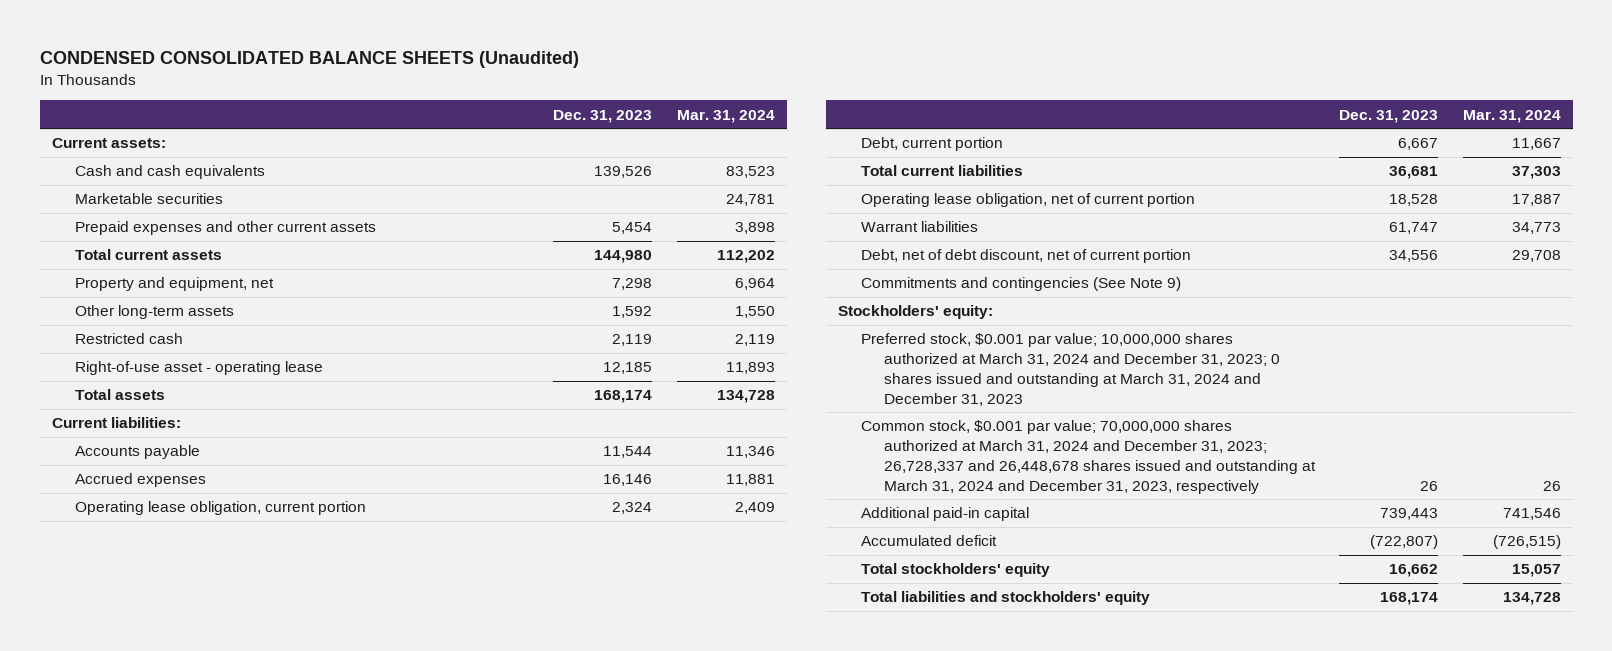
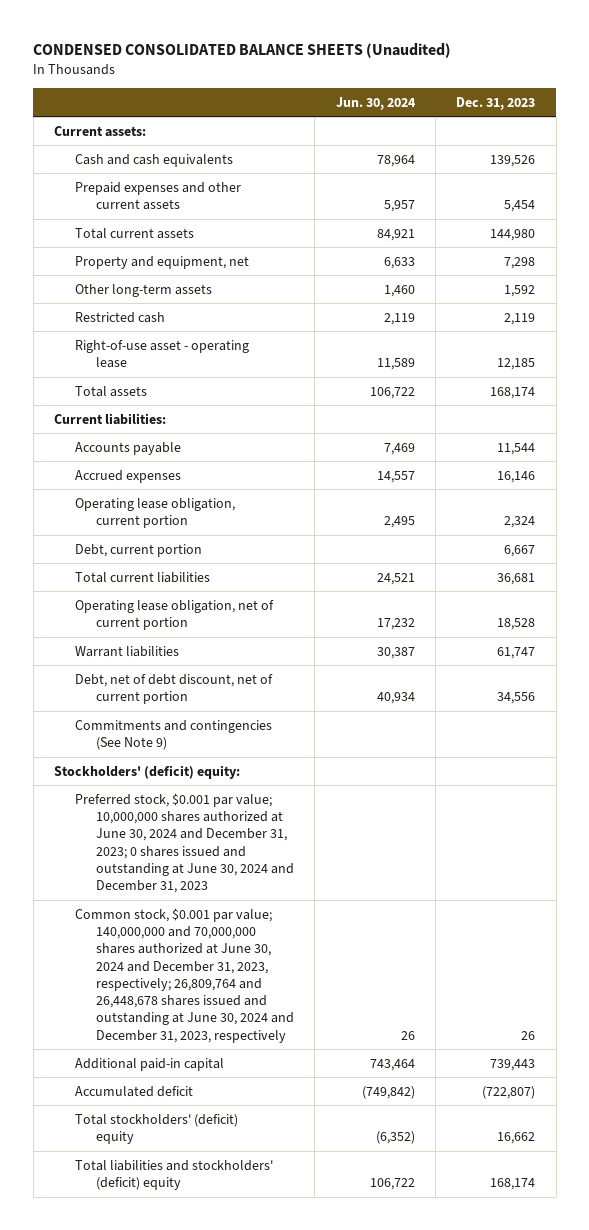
- | Dec. 31, 2023 | Mar. 31, 2024
+ | Jun. 30, 2024 | Dec. 31, 2023
- Marketable securities | | 24,781
- Stockholders' equity:
- Preferred stock, $0.001 par value; 10,000,000 shares authorized at March 31, 2024 and December 31, 2023; 0 shares issued and outstanding at March 31, 2024 and December 31, 2023
- Common stock, $0.001 par value; 70,000,000 shares authorized at March 31, 2024 and December 31, 2023; 26,728,337 and 26,448,678 shares issued and outstanding at March 31, 2024 and December 31, 2023, respectively | 26 | 26
+ Stockholders' (deficit) equity:
+ Preferred stock, $0.001 par value; 10,000,000 shares authorized at June 30, 2024 and December 31, 2023; 0 shares issued and outstanding at June 30, 2024 and December 31, 2023
+ Common stock, $0.001 par value; 140,000,000 and 70,000,000 shares authorized at June 30, 2024 and December 31, 2023, respectively; 26,809,764 and 26,448,678 shares issued and outstanding at June 30, 2024 and December 31, 2023, respectively | 26 | 26
- Total stockholders' equity | 16,662 | 15,057
- Total liabilities and stockholders' equity | 168,174 | 134,728
+ Total stockholders' (deficit) equity | (6,352) | 16,662
+ Total liabilities and stockholders' (deficit) equity | 106,722 | 168,174

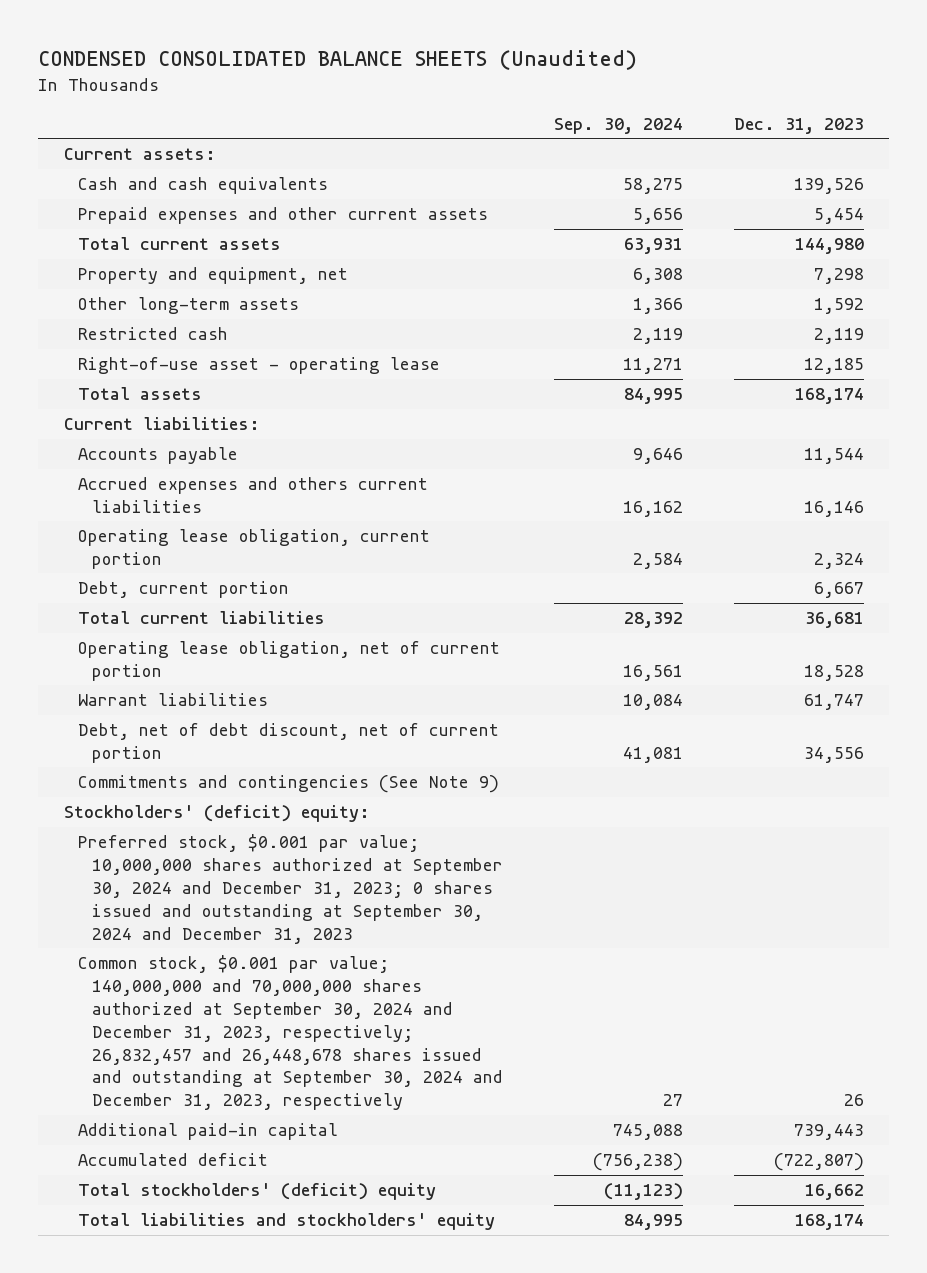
- | Jun. 30, 2024 | Dec. 31, 2023
+ | Sep. 30, 2024 | Dec. 31, 2023
- Accrued expenses | 14,557 | 16,146
+ Accrued expenses and others current liabilities | 16,162 | 16,146
- Preferred stock, $0.001 par value; 10,000,000 shares authorized at June 30, 2024 and December 31, 2023; 0 shares issued and outstanding at June 30, 2024 and December 31, 2023
- Common stock, $0.001 par value; 140,000,000 and 70,000,000 shares authorized at June 30, 2024 and December 31, 2023, respectively; 26,809,764 and 26,448,678 shares issued and outstanding at June 30, 2024 and December 31, 2023, respectively | 26 | 26
+ Preferred stock, $0.001 par value; 10,000,000 shares authorized at September 30, 2024 and December 31, 2023; 0 shares issued and outstanding at September 30, 2024 and December 31, 2023
+ Common stock, $0.001 par value; 140,000,000 and 70,000,000 shares authorized at September 30, 2024 and December 31, 2023, respectively; 26,832,457 and 26,448,678 shares issued and outstanding at September 30, 2024 and December 31, 2023, respectively | 27 | 26
- Total liabilities and stockholders' (deficit) equity | 106,722 | 168,174
+ Total liabilities and stockholders' equity | 84,995 | 168,174

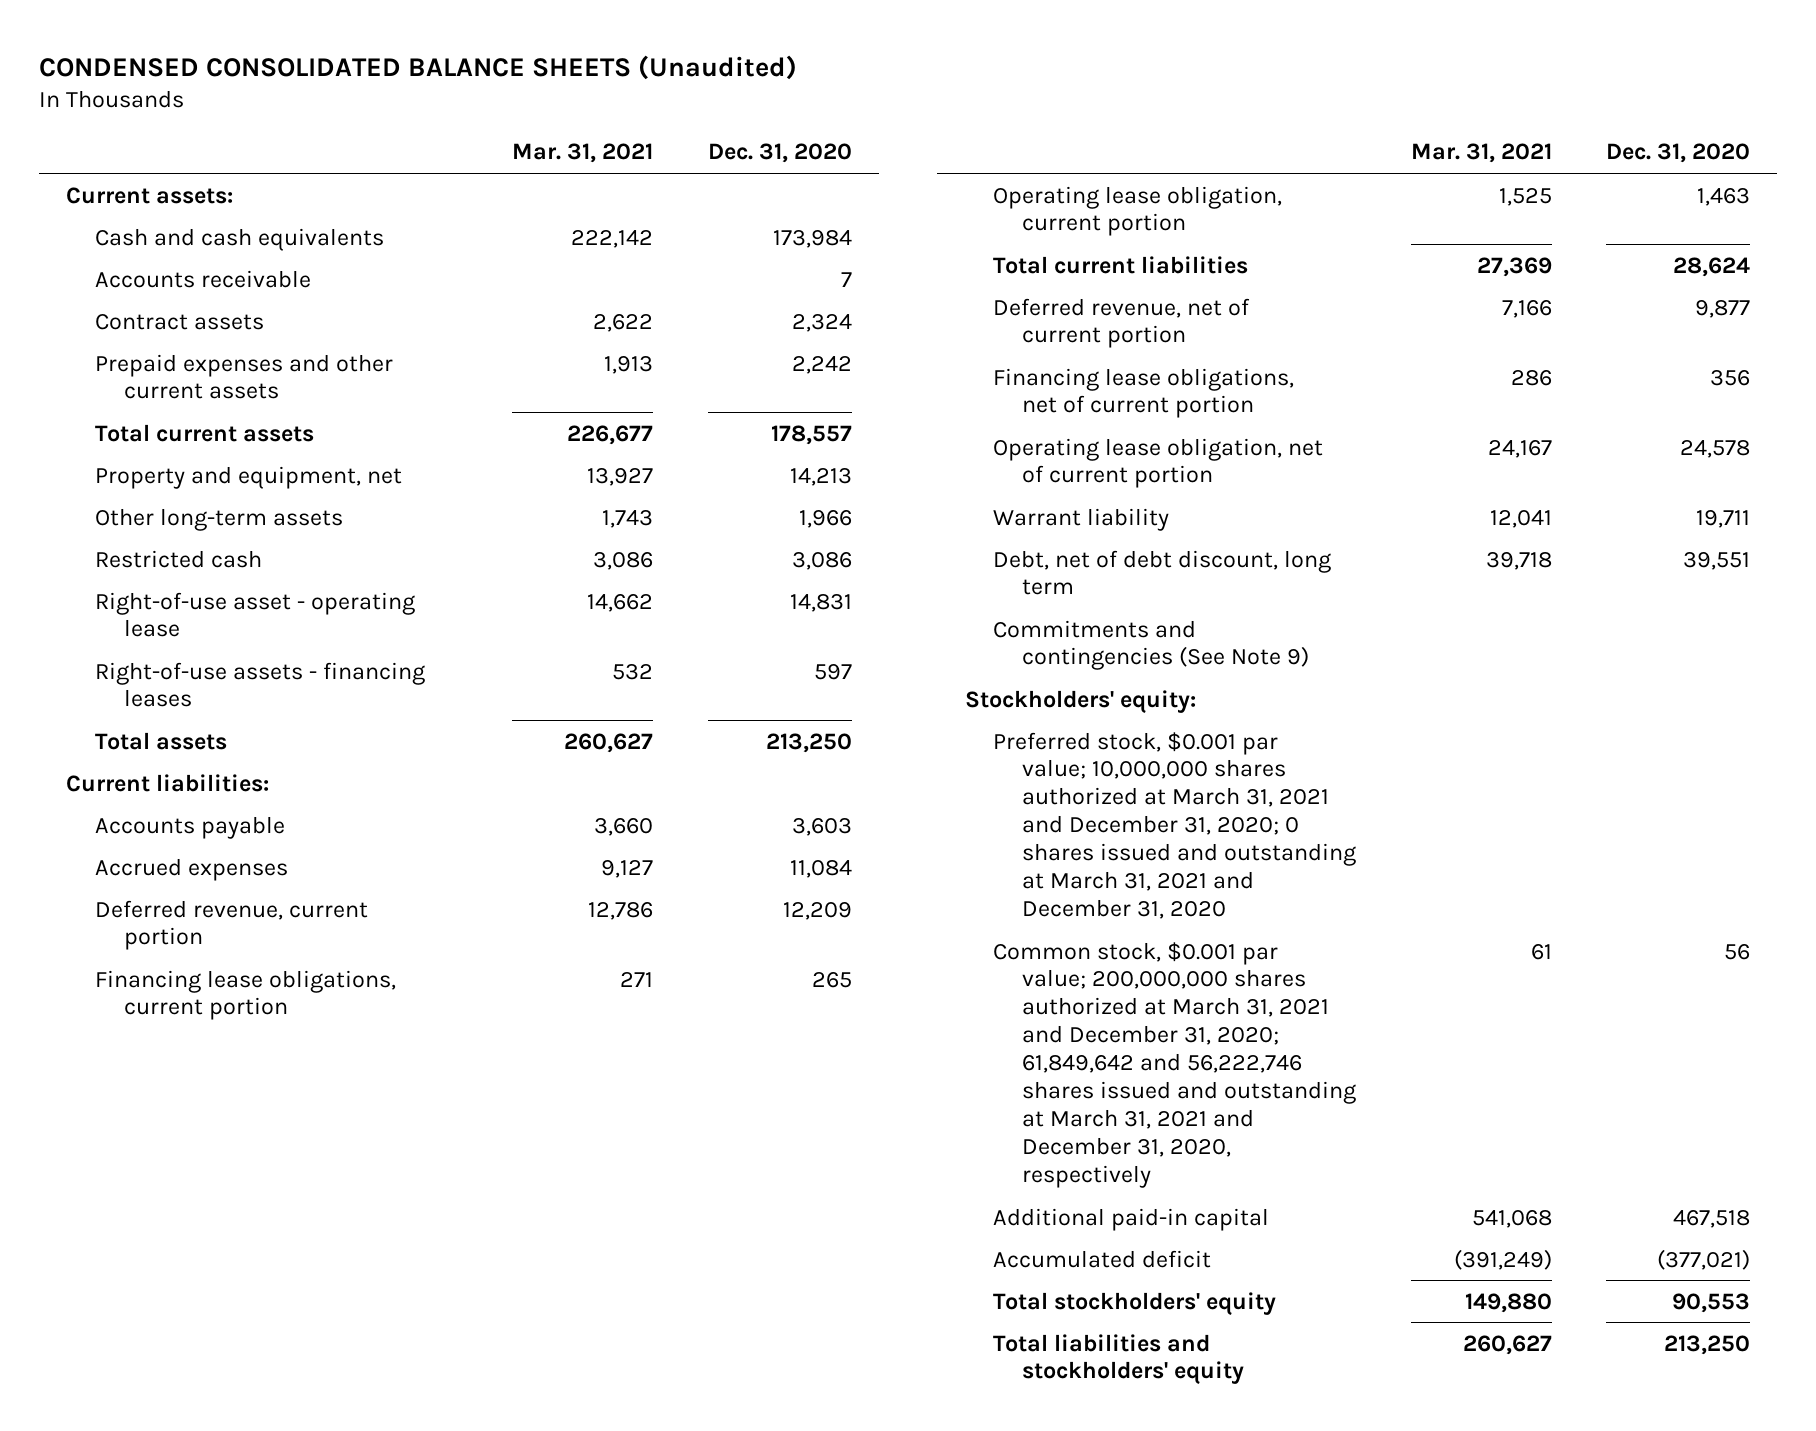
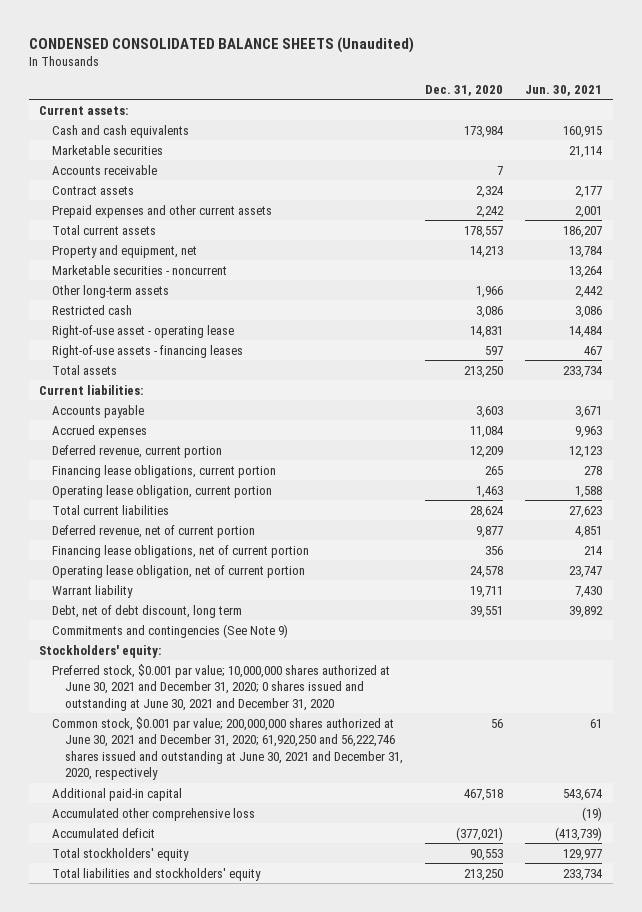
- | Mar. 31, 2021 | Dec. 31, 2020
+ | Dec. 31, 2020 | Jun. 30, 2021
+ Marketable securities | | 21,114
+ Marketable securities - noncurrent | | 13,264
- Preferred stock, $0.001 par value; 10,000,000 shares authorized at March 31, 2021 and December 31, 2020; 0 shares issued and outstanding at March 31, 2021 and December 31, 2020
- Common stock, $0.001 par value; 200,000,000 shares authorized at March 31, 2021 and December 31, 2020; 61,849,642 and 56,222,746 shares issued and outstanding at March 31, 2021 and December 31, 2020, respectively | 61 | 56
+ Preferred stock, $0.001 par value; 10,000,000 shares authorized at June 30, 2021 and December 31, 2020; 0 shares issued and outstanding at June 30, 2021 and December 31, 2020
+ Common stock, $0.001 par value; 200,000,000 shares authorized at June 30, 2021 and December 31, 2020; 61,920,250 and 56,222,746 shares issued and outstanding at June 30, 2021 and December 31, 2020, respectively | 56 | 61
+ Accumulated other comprehensive loss | | (19)

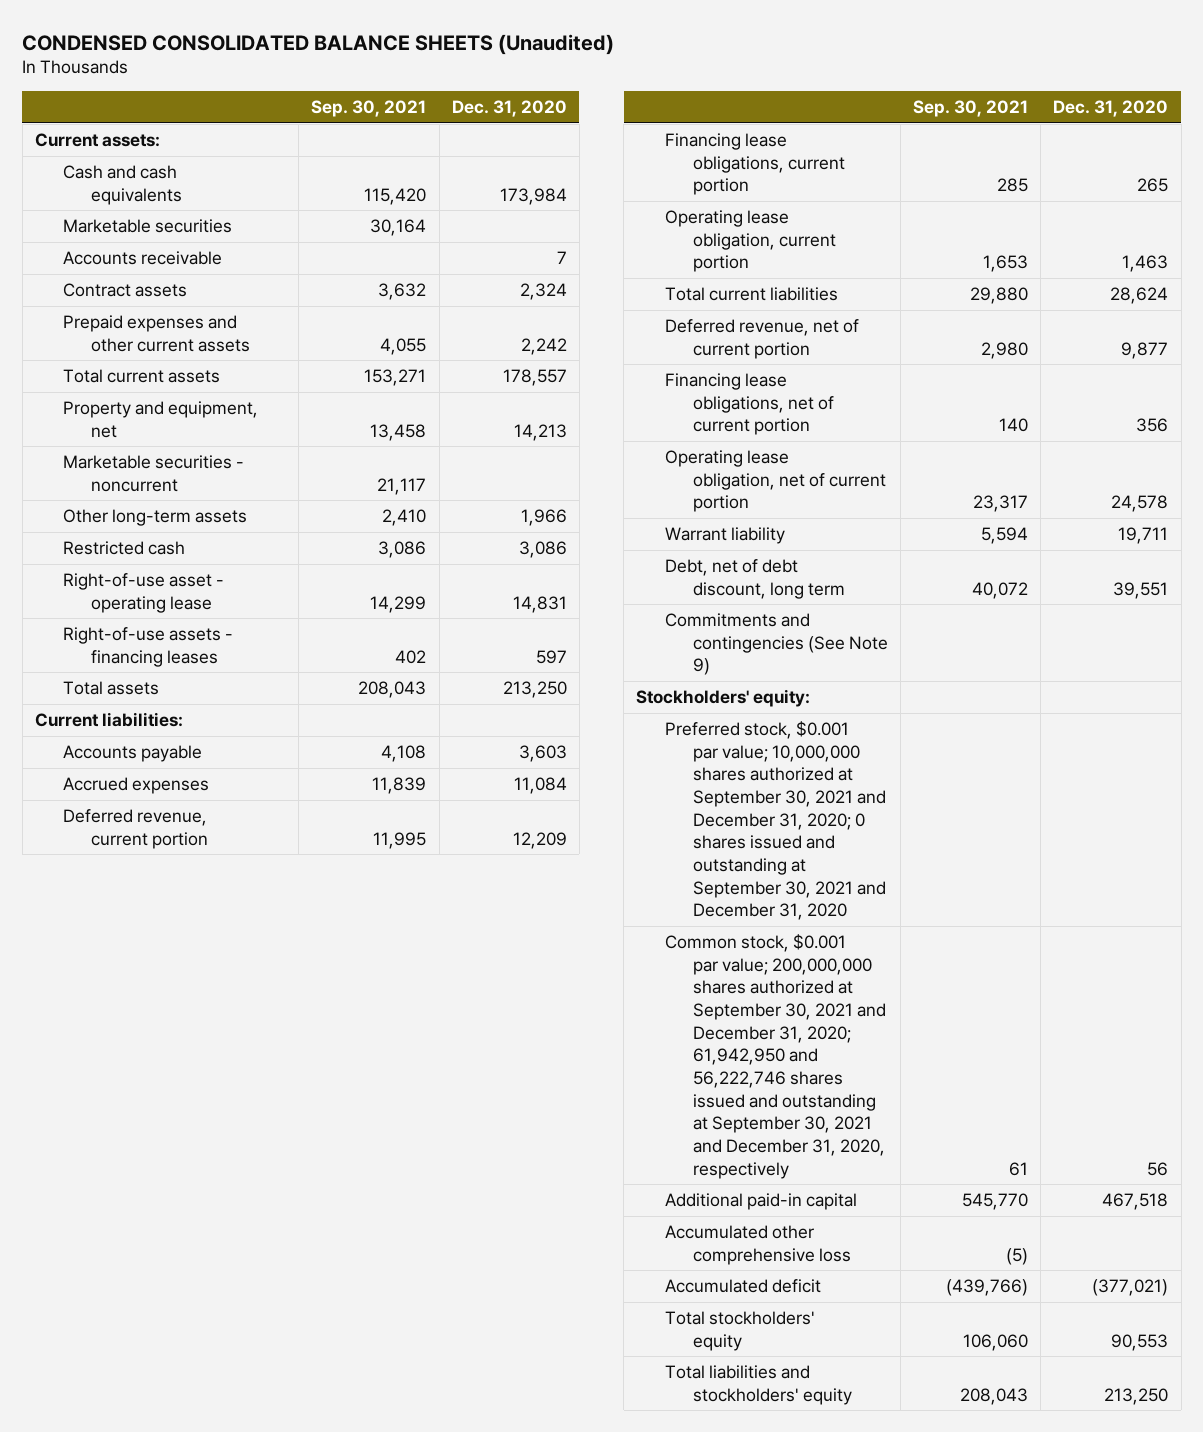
- | Dec. 31, 2020 | Jun. 30, 2021
+ | Sep. 30, 2021 | Dec. 31, 2020
- Preferred stock, $0.001 par value; 10,000,000 shares authorized at June 30, 2021 and December 31, 2020; 0 shares issued and outstanding at June 30, 2021 and December 31, 2020
- Common stock, $0.001 par value; 200,000,000 shares authorized at June 30, 2021 and December 31, 2020; 61,920,250 and 56,222,746 shares issued and outstanding at June 30, 2021 and December 31, 2020, respectively | 56 | 61
+ Preferred stock, $0.001 par value; 10,000,000 shares authorized at September 30, 2021 and December 31, 2020; 0 shares issued and outstanding at September 30, 2021 and December 31, 2020
+ Common stock, $0.001 par value; 200,000,000 shares authorized at September 30, 2021 and December 31, 2020; 61,942,950 and 56,222,746 shares issued and outstanding at September 30, 2021 and December 31, 2020, respectively | 61 | 56

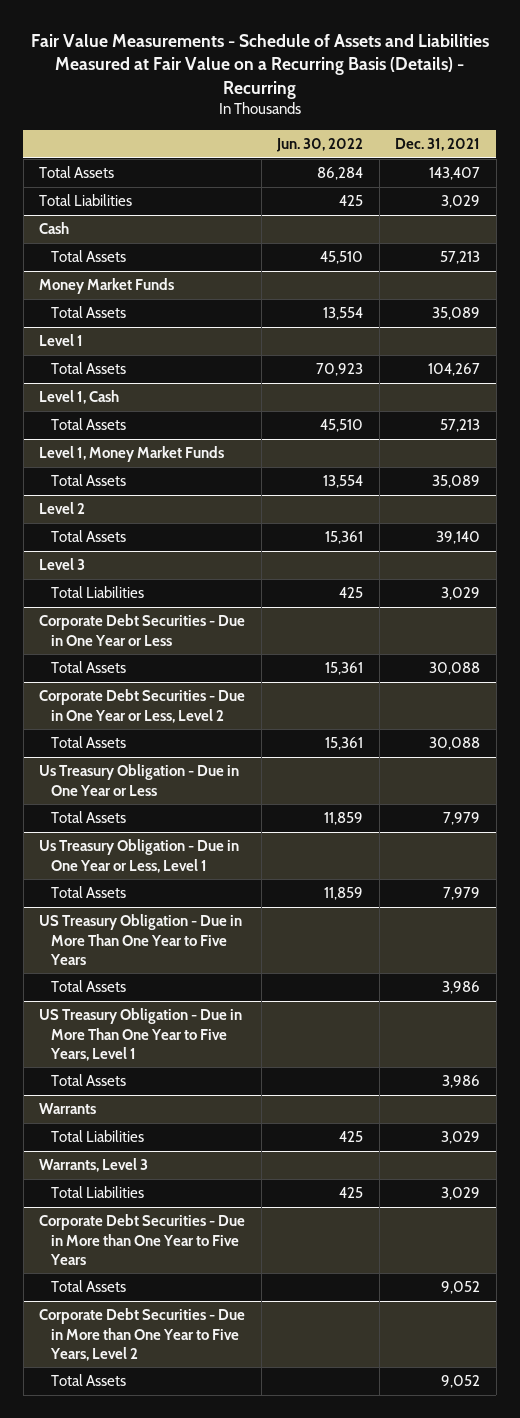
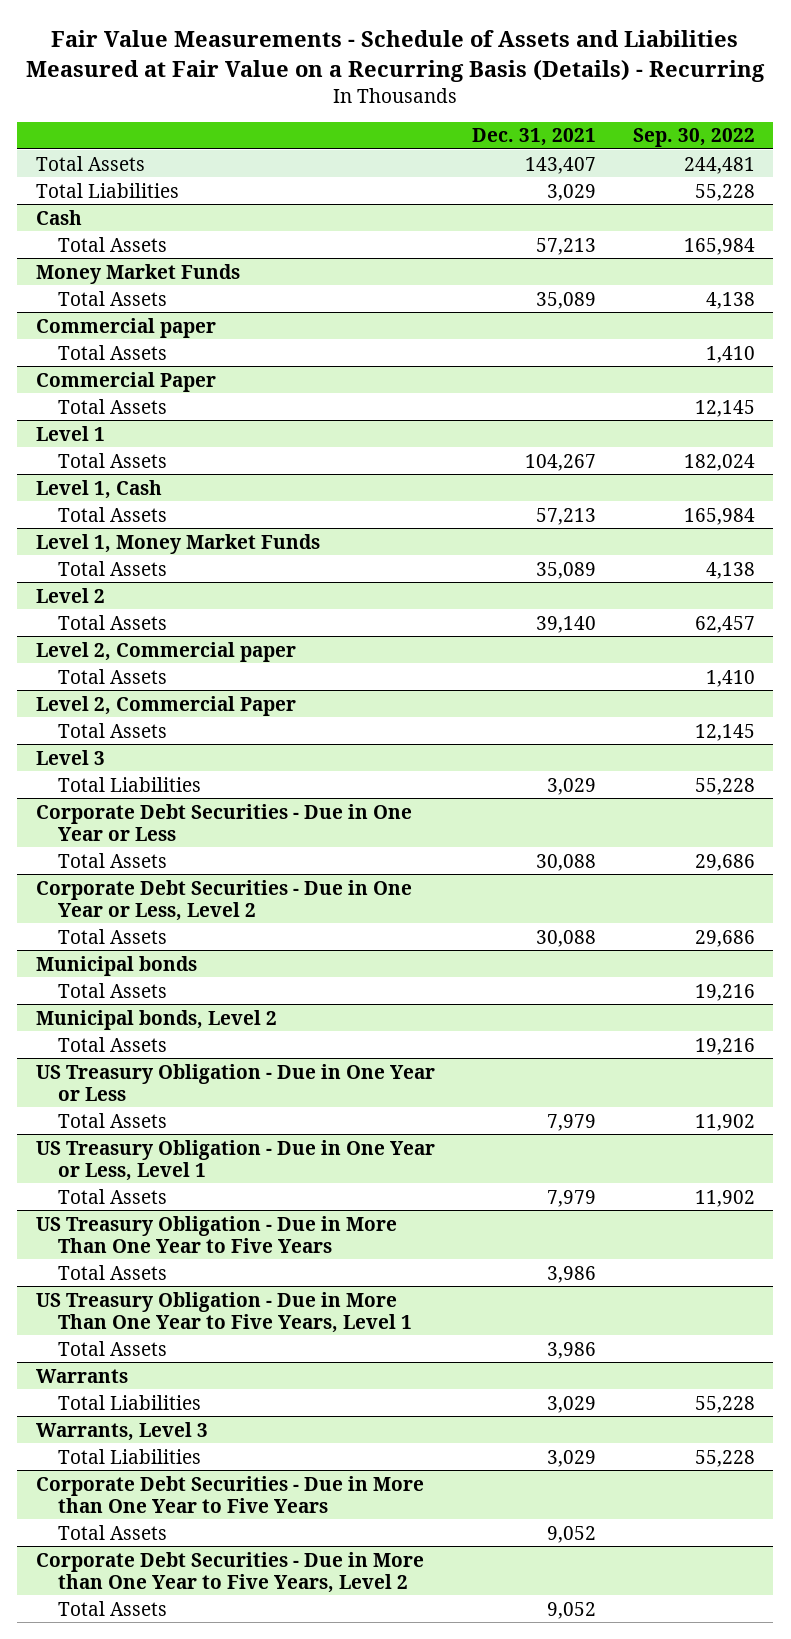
- | Jun. 30, 2022 | Dec. 31, 2021
+ | Dec. 31, 2021 | Sep. 30, 2022
+ Commercial paper
+ Total Assets | | 1,410
+ Commercial Paper
+ Total Assets | | 12,145
+ Level 2, Commercial paper
+ Total Assets | | 1,410
+ Level 2, Commercial Paper
+ Total Assets | | 12,145
- Us Treasury Obligation - Due in One Year or Less
+ Municipal bonds
+ Total Assets | | 19,216
+ Municipal bonds, Level 2
+ Total Assets | | 19,216
+ US Treasury Obligation - Due in One Year or Less
- Us Treasury Obligation - Due in One Year or Less, Level 1
+ US Treasury Obligation - Due in One Year or Less, Level 1

